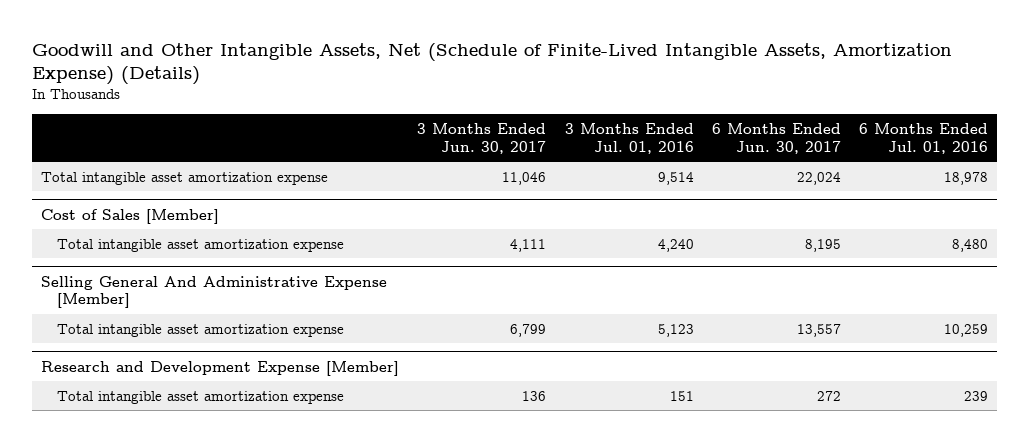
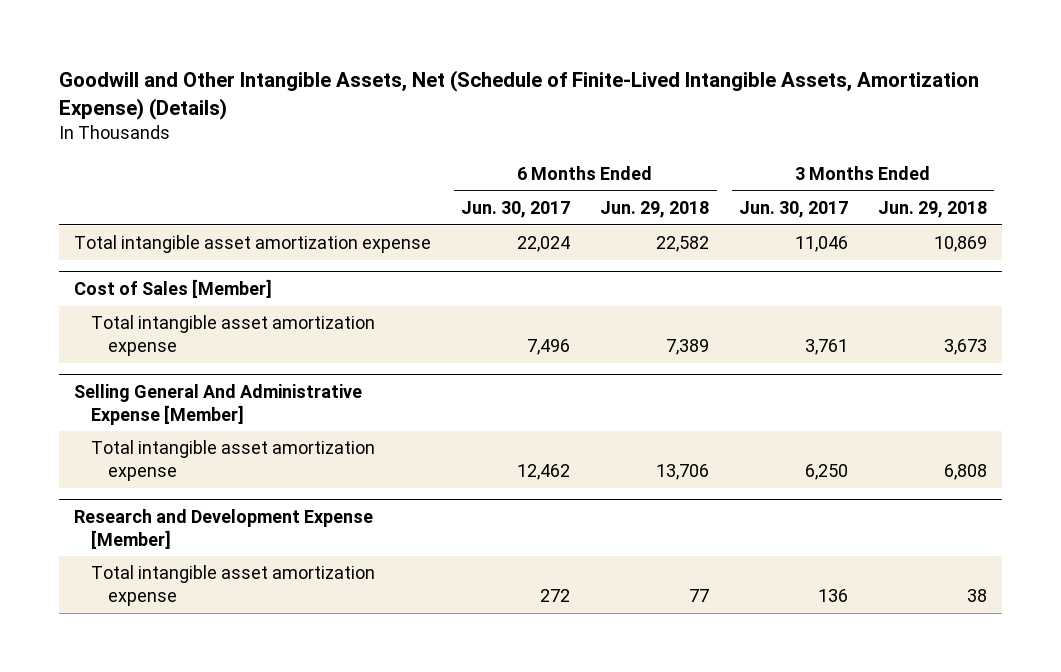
- | 3 Months Ended Jun. 30, 2017 | 3 Months Ended Jul. 01, 2016 | 6 Months Ended Jun. 30, 2017 | 6 Months Ended Jul. 01, 2016
+ | 6 Months Ended Jun. 30, 2017 | 6 Months Ended Jun. 29, 2018 | 3 Months Ended Jun. 30, 2017 | 3 Months Ended Jun. 29, 2018
@ Cost of Sales [Member]
- Total intangible asset amortization expense | 4,111 | 4,240 | 8,195 | 8,480
+ Total intangible asset amortization expense | 7,496 | 7,389 | 3,761 | 3,673
@ Selling General And Administrative Expense [Member]
- Total intangible asset amortization expense | 6,799 | 5,123 | 13,557 | 10,259
+ Total intangible asset amortization expense | 12,462 | 13,706 | 6,250 | 6,808

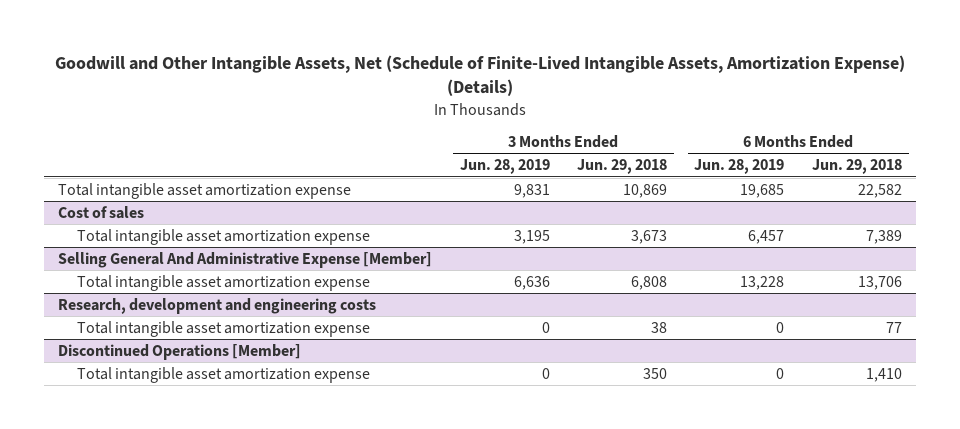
- | 6 Months Ended Jun. 30, 2017 | 6 Months Ended Jun. 29, 2018 | 3 Months Ended Jun. 30, 2017 | 3 Months Ended Jun. 29, 2018
+ | 3 Months Ended Jun. 28, 2019 | 3 Months Ended Jun. 29, 2018 | 6 Months Ended Jun. 28, 2019 | 6 Months Ended Jun. 29, 2018
- Cost of Sales [Member]
+ Cost of sales
- Research and Development Expense [Member]
+ Research, development and engineering costs
+ Discontinued Operations [Member]
+ Total intangible asset amortization expense | 0 | 350 | 0 | 1,410

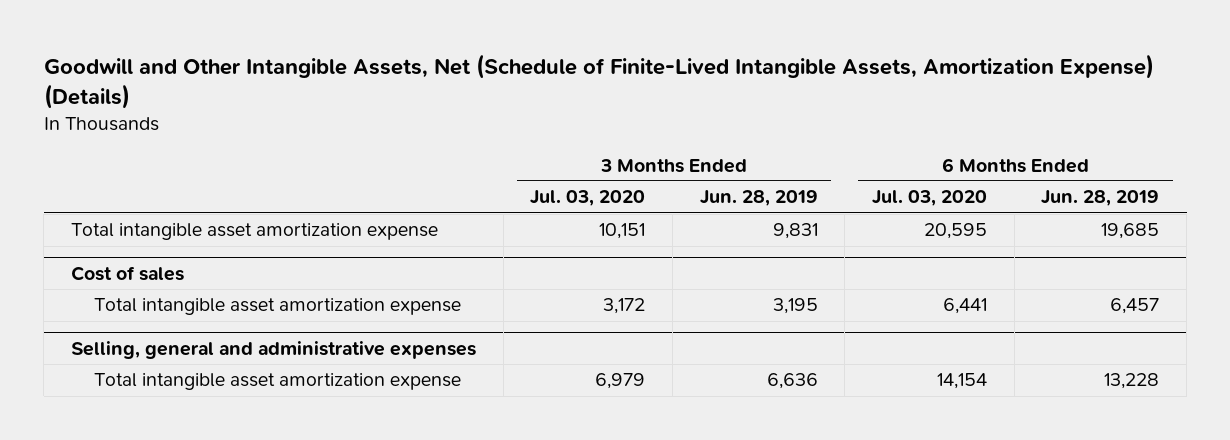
- | 3 Months Ended Jun. 28, 2019 | 3 Months Ended Jun. 29, 2018 | 6 Months Ended Jun. 28, 2019 | 6 Months Ended Jun. 29, 2018
+ | 3 Months Ended Jul. 03, 2020 | 3 Months Ended Jun. 28, 2019 | 6 Months Ended Jul. 03, 2020 | 6 Months Ended Jun. 28, 2019
- Selling General And Administrative Expense [Member]
+ Selling, general and administrative expenses
- Research, development and engineering costs
- Total intangible asset amortization expense | 0 | 38 | 0 | 77
- Discontinued Operations [Member]
- Total intangible asset amortization expense | 0 | 350 | 0 | 1,410

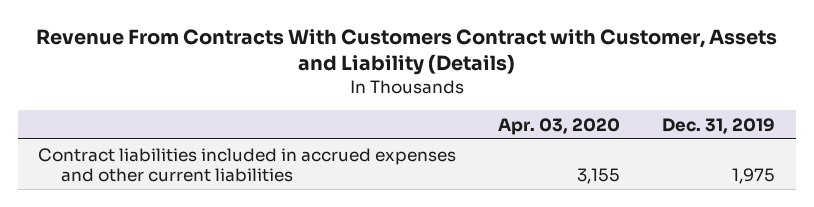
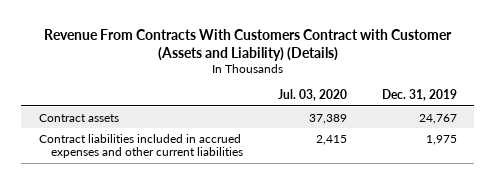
- Revenue From Contracts With Customers Contract with Customer, Assets and Liability (Details)
+ Revenue From Contracts With Customers Contract with Customer (Assets and Liability) (Details)
- | Apr. 03, 2020 | Dec. 31, 2019
+ | Jul. 03, 2020 | Dec. 31, 2019
+ Contract assets | 37,389 | 24,767

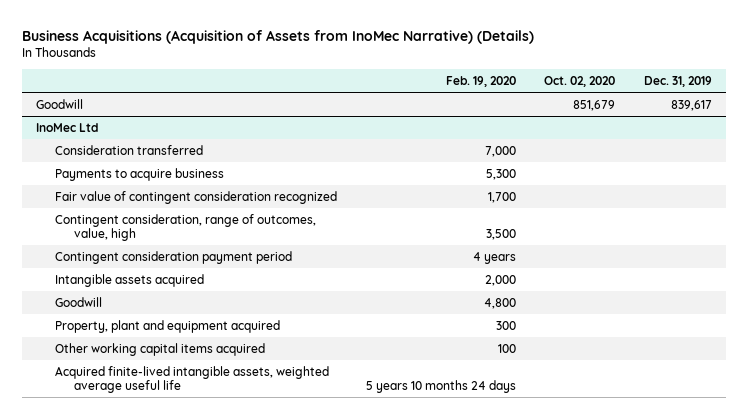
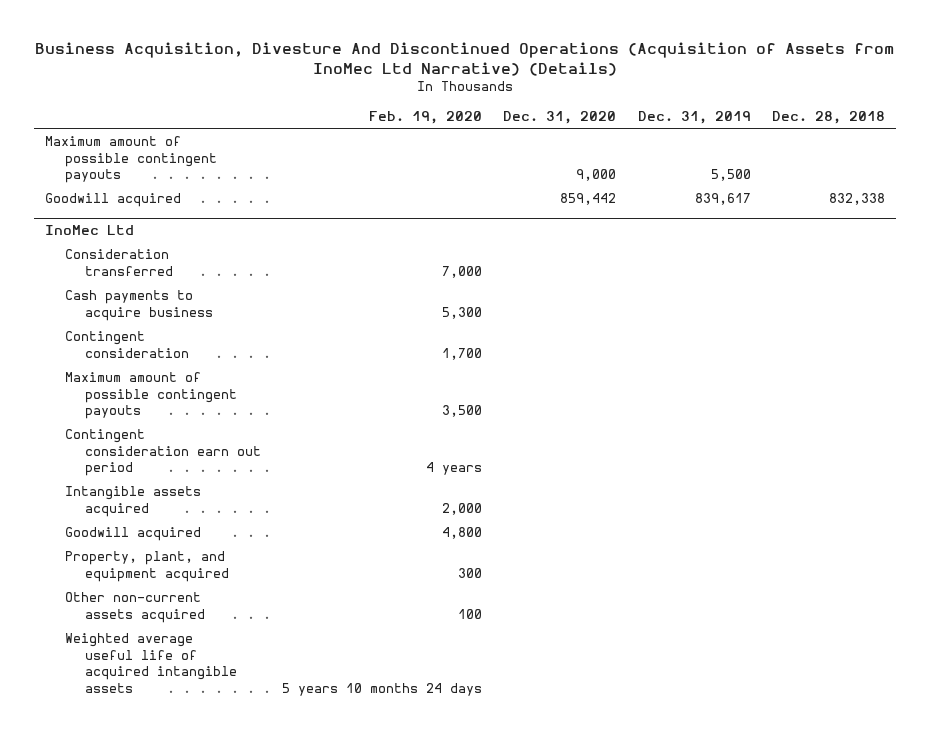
- Business Acquisitions (Acquisition of Assets from InoMec Narrative) (Details)
+ Business Acquisition, Divesture And Discontinued Operations (Acquisition of Assets from InoMec Ltd Narrative) (Details)
- | Feb. 19, 2020 | Oct. 02, 2020 | Dec. 31, 2019
+ | Feb. 19, 2020 | Dec. 31, 2020 | Dec. 31, 2019 | Dec. 28, 2018
- Goodwill | | 851,679 | 839,617
+ Maximum amount of possible contingent payouts | | 9,000 | 5,500 |
+ Goodwill acquired | | 859,442 | 839,617 | 832,338
@ InoMec Ltd
- Payments to acquire business | 5,300 | |
- Fair value of contingent consideration recognized | 1,700 | |
- Contingent consideration, range of outcomes, value, high | 3,500 | |
- Contingent consideration payment period | 4 years | |
+ Cash payments to acquire business | 5,300 | | |
+ Contingent consideration | 1,700 | | |
+ Maximum amount of possible contingent payouts | 3,500 | | |
+ Contingent consideration earn out period | 4 years | | |
- Goodwill | 4,800 | |
- Property, plant and equipment acquired | 300 | |
- Other working capital items acquired | 100 | |
- Acquired finite-lived intangible assets, weighted average useful life | 5 years 10 months 24 days | |
+ Goodwill acquired | 4,800 | | |
+ Property, plant, and equipment acquired | 300 | | |
+ Other non-current assets acquired | 100 | | |
+ Weighted average useful life of acquired intangible assets | 5 years 10 months 24 days | | |

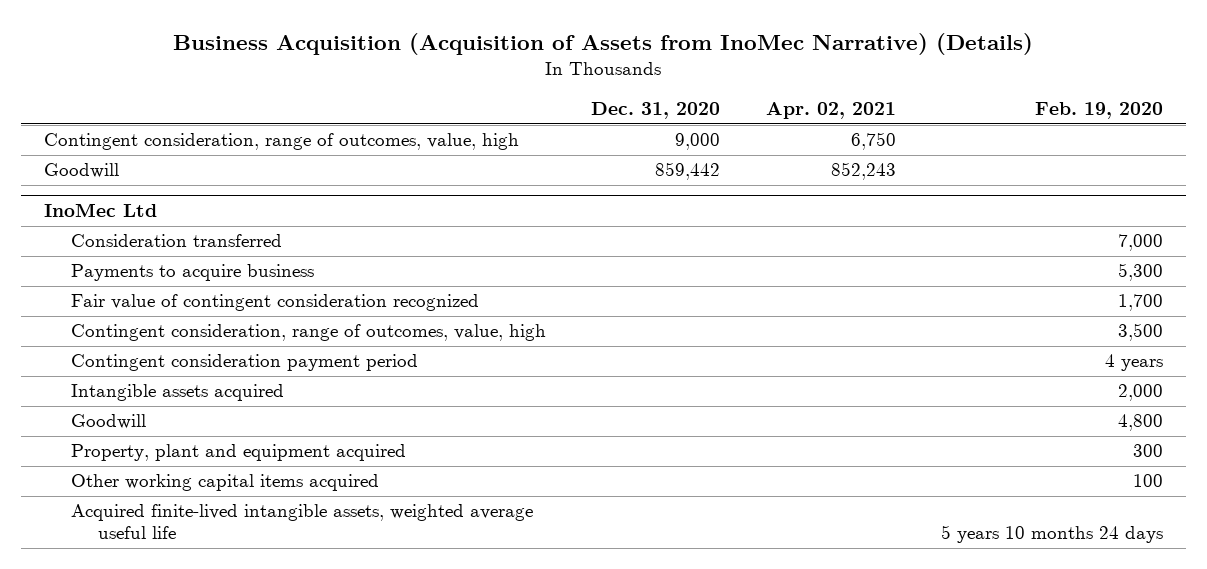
- Business Acquisition, Divesture And Discontinued Operations (Acquisition of Assets from InoMec Ltd Narrative) (Details)
+ Business Acquisition (Acquisition of Assets from InoMec Narrative) (Details)
- | Feb. 19, 2020 | Dec. 31, 2020 | Dec. 31, 2019 | Dec. 28, 2018
+ | Dec. 31, 2020 | Apr. 02, 2021 | Feb. 19, 2020
- Maximum amount of possible contingent payouts | | 9,000 | 5,500 |
- Goodwill acquired | | 859,442 | 839,617 | 832,338
+ Contingent consideration, range of outcomes, value, high | 9,000 | 6,750 |
+ Goodwill | 859,442 | 852,243 |
@ InoMec Ltd
- Cash payments to acquire business | 5,300 | | |
- Contingent consideration | 1,700 | | |
- Maximum amount of possible contingent payouts | 3,500 | | |
- Contingent consideration earn out period | 4 years | | |
+ Payments to acquire business | | | 5,300
+ Fair value of contingent consideration recognized | | | 1,700
+ Contingent consideration, range of outcomes, value, high | | | 3,500
+ Contingent consideration payment period | | | 4 years
- Goodwill acquired | 4,800 | | |
- Property, plant, and equipment acquired | 300 | | |
- Other non-current assets acquired | 100 | | |
- Weighted average useful life of acquired intangible assets | 5 years 10 months 24 days | | |
+ Goodwill | | | 4,800
+ Property, plant and equipment acquired | | | 300
+ Other working capital items acquired | | | 100
+ Acquired finite-lived intangible assets, weighted average useful life | | | 5 years 10 months 24 days

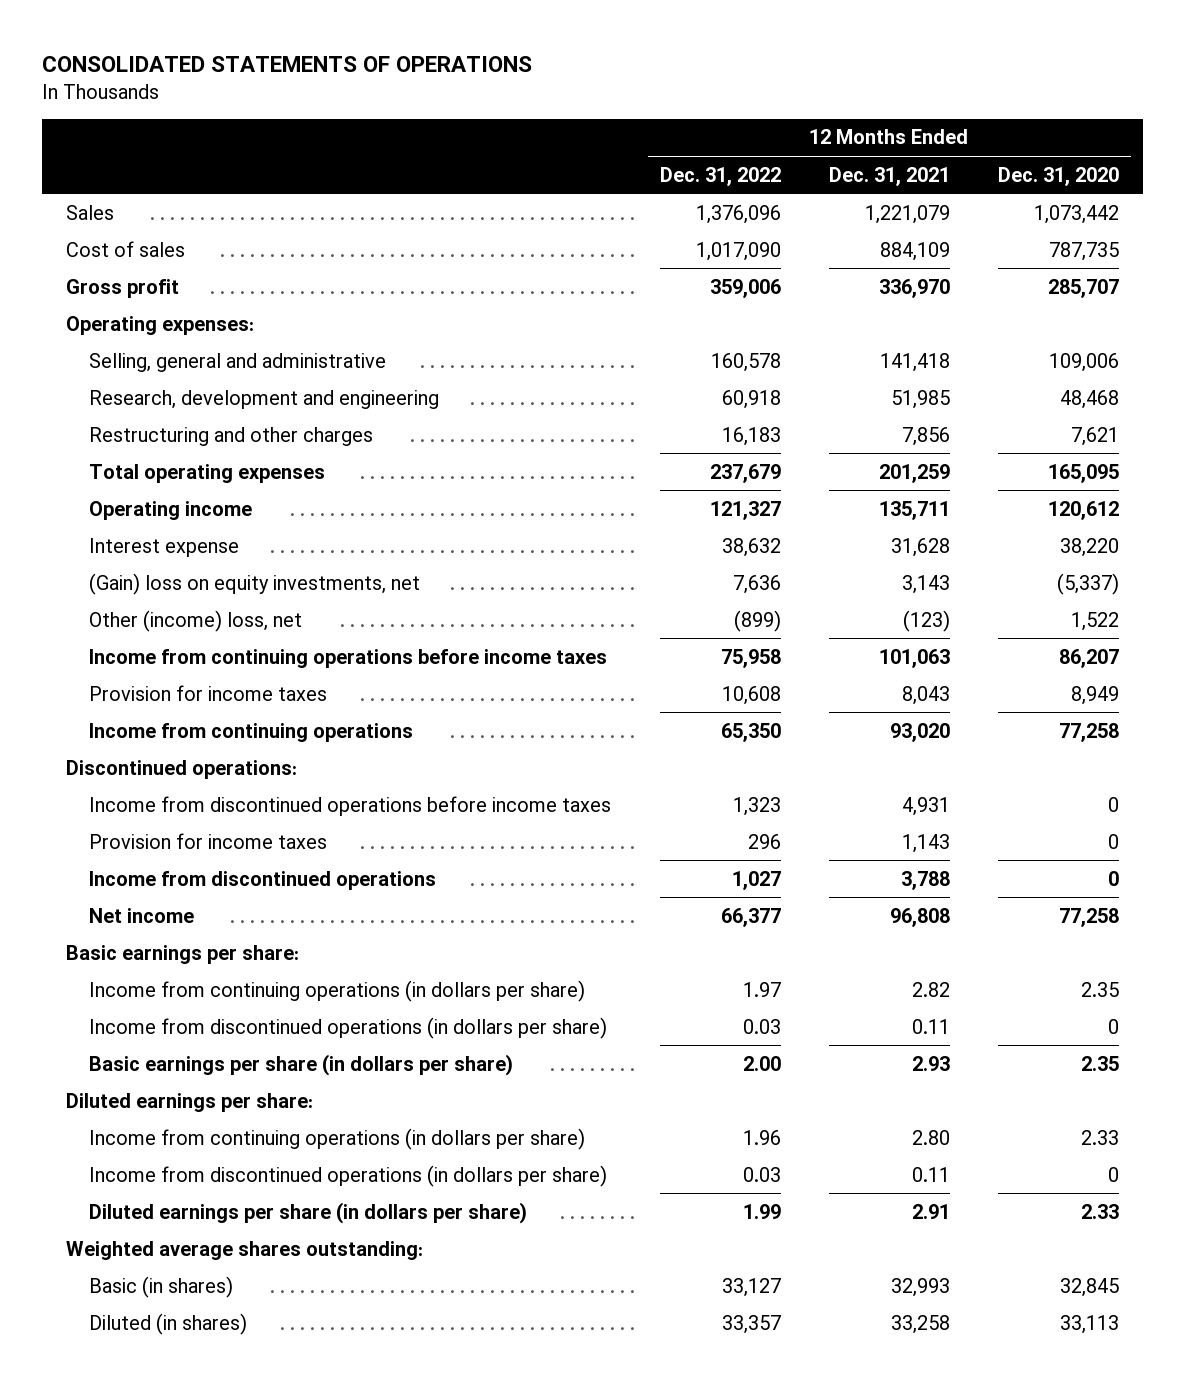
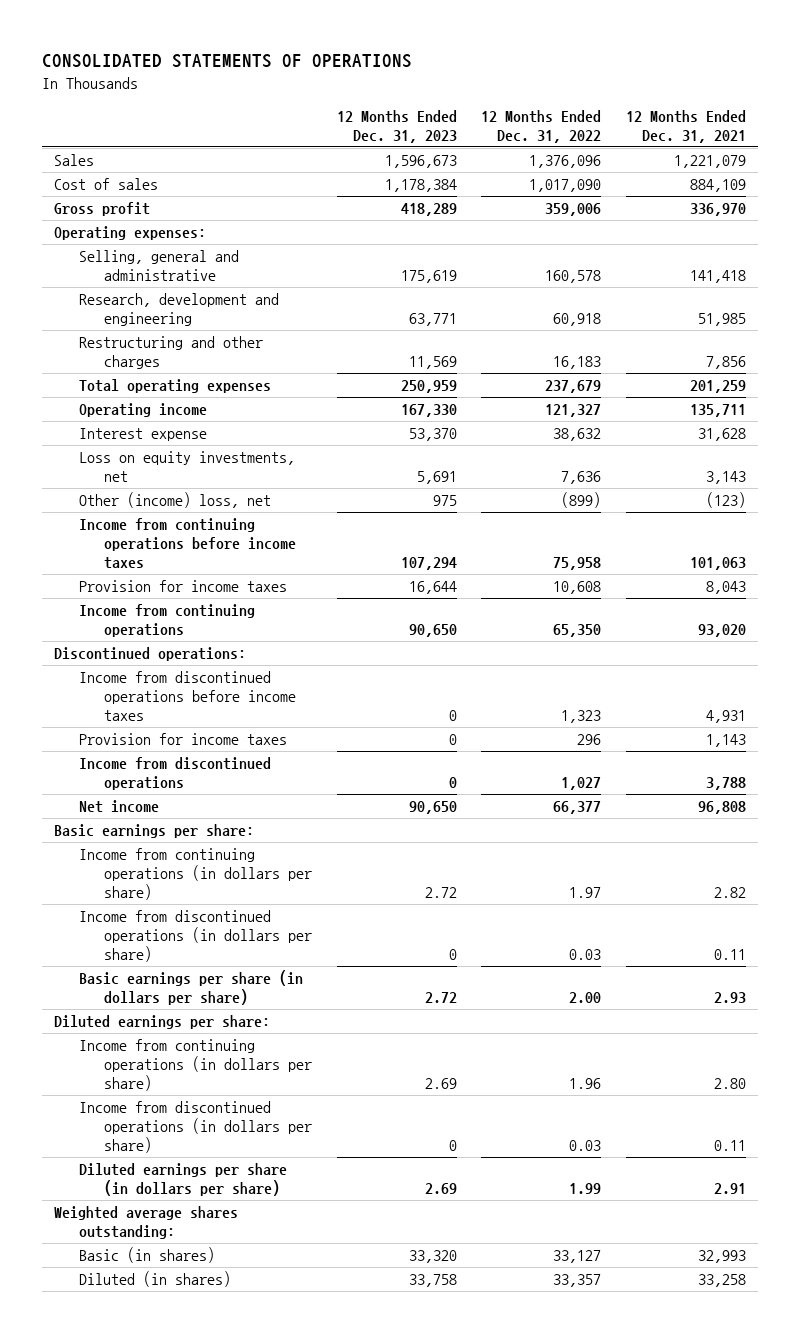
- | 12 Months Ended Dec. 31, 2022 | 12 Months Ended Dec. 31, 2021 | 12 Months Ended Dec. 31, 2020
+ | 12 Months Ended Dec. 31, 2023 | 12 Months Ended Dec. 31, 2022 | 12 Months Ended Dec. 31, 2021
- (Gain) loss on equity investments, net | 7,636 | 3,143 | (5,337)
+ Loss on equity investments, net | 5,691 | 7,636 | 3,143

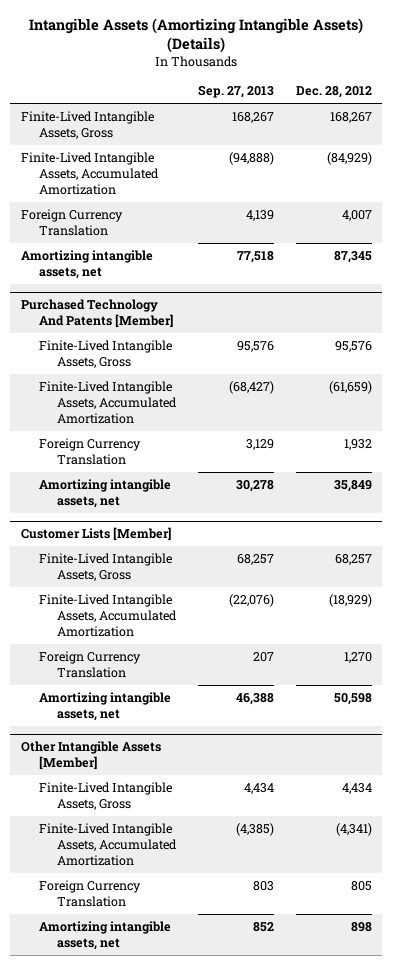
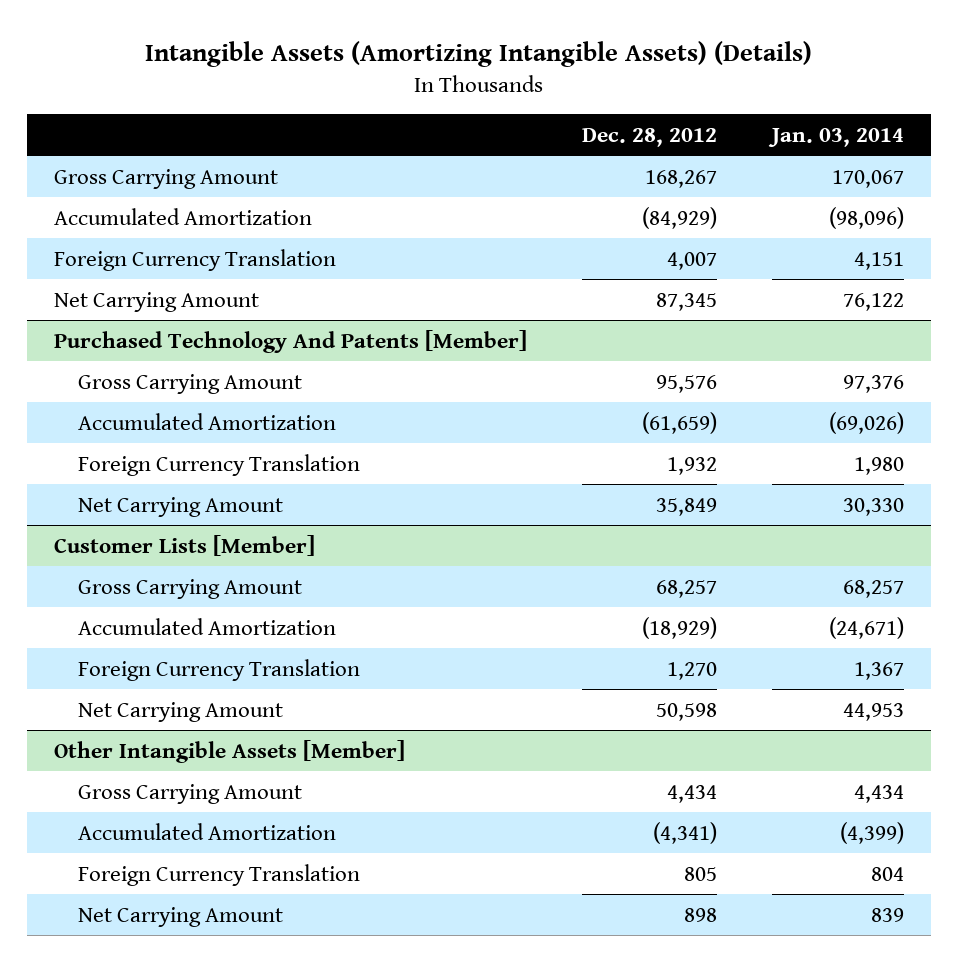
- | Sep. 27, 2013 | Dec. 28, 2012
+ | Dec. 28, 2012 | Jan. 03, 2014
- Finite-Lived Intangible Assets, Gross | 168,267 | 168,267
- Finite-Lived Intangible Assets, Accumulated Amortization | (94,888) | (84,929)
+ Gross Carrying Amount | 168,267 | 170,067
+ Accumulated Amortization | (84,929) | (98,096)
- Amortizing intangible assets, net | 77,518 | 87,345
+ Net Carrying Amount | 87,345 | 76,122
@ Purchased Technology And Patents [Member]
- Finite-Lived Intangible Assets, Gross | 95,576 | 95,576
- Finite-Lived Intangible Assets, Accumulated Amortization | (68,427) | (61,659)
+ Gross Carrying Amount | 95,576 | 97,376
+ Accumulated Amortization | (61,659) | (69,026)
- Amortizing intangible assets, net | 30,278 | 35,849
+ Net Carrying Amount | 35,849 | 30,330
@ Customer Lists [Member]
- Finite-Lived Intangible Assets, Gross | 68,257 | 68,257
- Finite-Lived Intangible Assets, Accumulated Amortization | (22,076) | (18,929)
+ Gross Carrying Amount | 68,257 | 68,257
+ Accumulated Amortization | (18,929) | (24,671)
- Amortizing intangible assets, net | 46,388 | 50,598
+ Net Carrying Amount | 50,598 | 44,953
@ Other Intangible Assets [Member]
- Finite-Lived Intangible Assets, Gross | 4,434 | 4,434
- Finite-Lived Intangible Assets, Accumulated Amortization | (4,385) | (4,341)
+ Gross Carrying Amount | 4,434 | 4,434
+ Accumulated Amortization | (4,341) | (4,399)
- Amortizing intangible assets, net | 852 | 898
+ Net Carrying Amount | 898 | 839

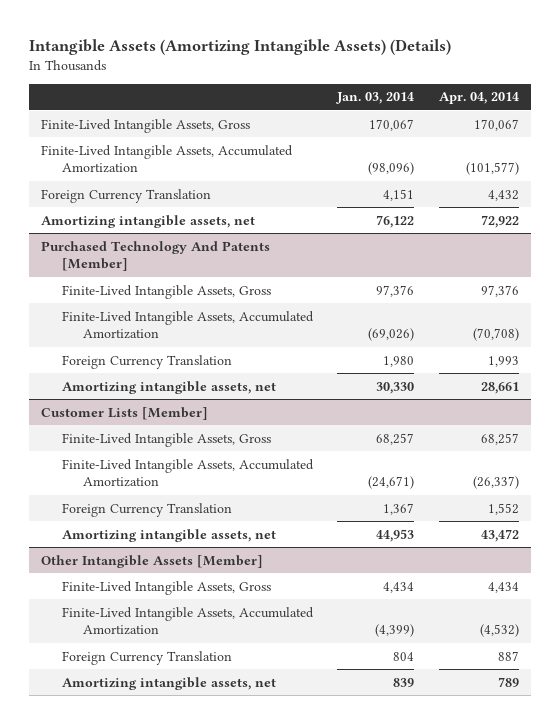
- | Dec. 28, 2012 | Jan. 03, 2014
+ | Jan. 03, 2014 | Apr. 04, 2014
- Gross Carrying Amount | 168,267 | 170,067
- Accumulated Amortization | (84,929) | (98,096)
+ Finite-Lived Intangible Assets, Gross | 170,067 | 170,067
+ Finite-Lived Intangible Assets, Accumulated Amortization | (98,096) | (101,577)
- Net Carrying Amount | 87,345 | 76,122
+ Amortizing intangible assets, net | 76,122 | 72,922
@ Purchased Technology And Patents [Member]
- Gross Carrying Amount | 95,576 | 97,376
- Accumulated Amortization | (61,659) | (69,026)
+ Finite-Lived Intangible Assets, Gross | 97,376 | 97,376
+ Finite-Lived Intangible Assets, Accumulated Amortization | (69,026) | (70,708)
- Net Carrying Amount | 35,849 | 30,330
+ Amortizing intangible assets, net | 30,330 | 28,661
@ Customer Lists [Member]
- Gross Carrying Amount | 68,257 | 68,257
- Accumulated Amortization | (18,929) | (24,671)
+ Finite-Lived Intangible Assets, Gross | 68,257 | 68,257
+ Finite-Lived Intangible Assets, Accumulated Amortization | (24,671) | (26,337)
- Net Carrying Amount | 50,598 | 44,953
+ Amortizing intangible assets, net | 44,953 | 43,472
@ Other Intangible Assets [Member]
- Gross Carrying Amount | 4,434 | 4,434
- Accumulated Amortization | (4,341) | (4,399)
+ Finite-Lived Intangible Assets, Gross | 4,434 | 4,434
+ Finite-Lived Intangible Assets, Accumulated Amortization | (4,399) | (4,532)
- Net Carrying Amount | 898 | 839
+ Amortizing intangible assets, net | 839 | 789

